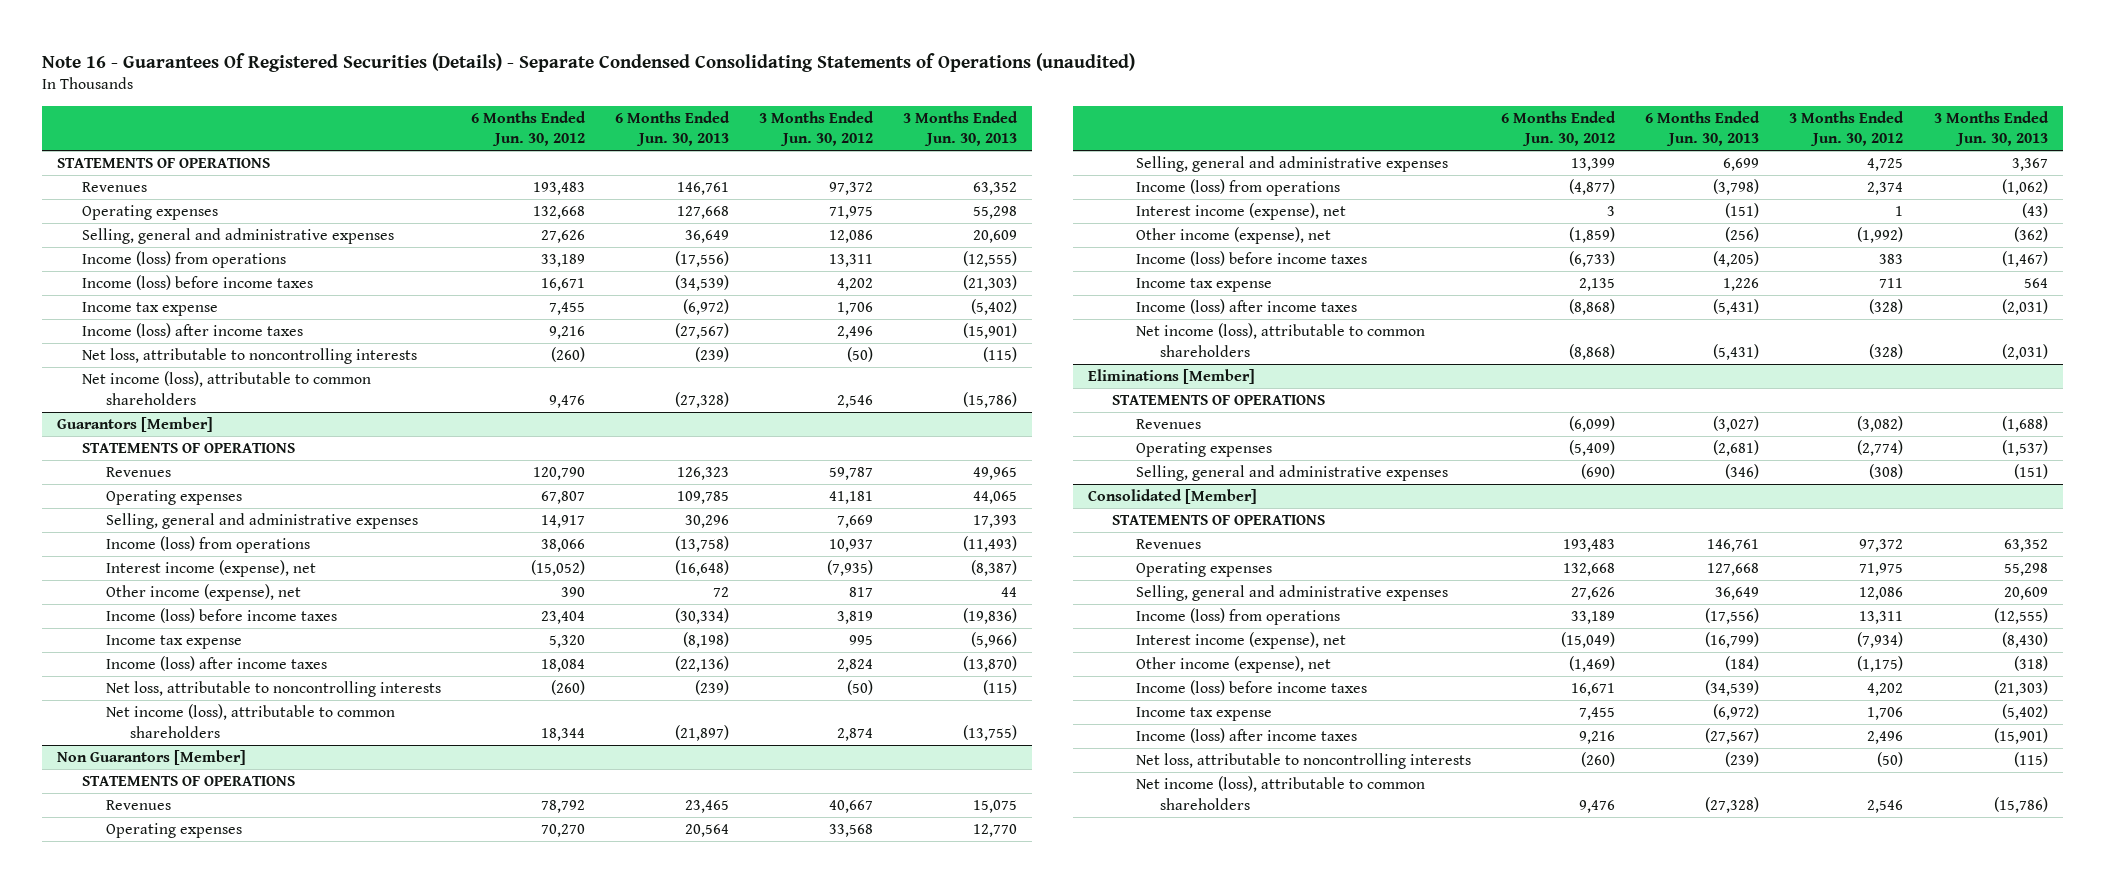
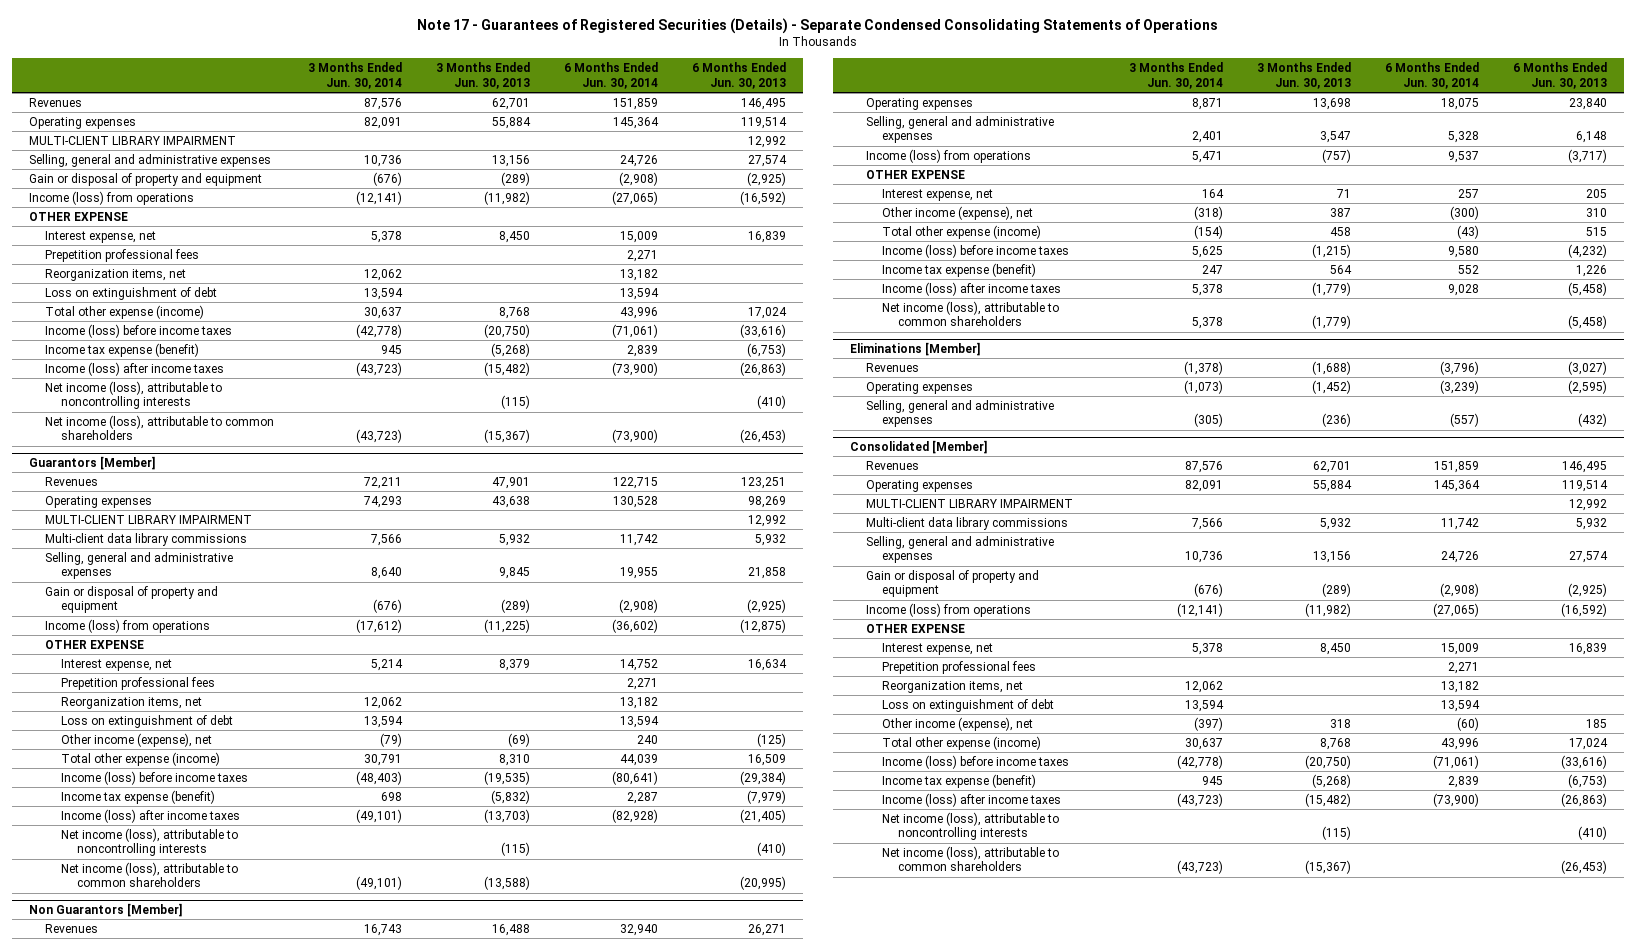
- Note 16 - Guarantees Of Registered Securities (Details) - Separate Condensed Consolidating Statements of Operations (unaudited)
+ Note 17 - Guarantees of Registered Securities (Details) - Separate Condensed Consolidating Statements of Operations
- | 6 Months Ended Jun. 30, 2012 | 6 Months Ended Jun. 30, 2013 | 3 Months Ended Jun. 30, 2012 | 3 Months Ended Jun. 30, 2013
+ | 3 Months Ended Jun. 30, 2014 | 3 Months Ended Jun. 30, 2013 | 6 Months Ended Jun. 30, 2014 | 6 Months Ended Jun. 30, 2013
- STATEMENTS OF OPERATIONS
- Revenues | 193,483 | 146,761 | 97,372 | 63,352
- Operating expenses | 132,668 | 127,668 | 71,975 | 55,298
- Selling, general and administrative expenses | 27,626 | 36,649 | 12,086 | 20,609
- Income (loss) from operations | 33,189 | (17,556) | 13,311 | (12,555)
- Income (loss) before income taxes | 16,671 | (34,539) | 4,202 | (21,303)
- Income tax expense | 7,455 | (6,972) | 1,706 | (5,402)
- Income (loss) after income taxes | 9,216 | (27,567) | 2,496 | (15,901)
- Net loss, attributable to noncontrolling interests | (260) | (239) | (50) | (115)
- Net income (loss), attributable to common shareholders | 9,476 | (27,328) | 2,546 | (15,786)
+ Revenues | 87,576 | 62,701 | 151,859 | 146,495
+ Operating expenses | 82,091 | 55,884 | 145,364 | 119,514
+ MULTI-CLIENT LIBRARY IMPAIRMENT | | | | 12,992
+ Selling, general and administrative expenses | 10,736 | 13,156 | 24,726 | 27,574
+ Gain or disposal of property and equipment | (676) | (289) | (2,908) | (2,925)
+ Income (loss) from operations | (12,141) | (11,982) | (27,065) | (16,592)
+ OTHER EXPENSE
+ Interest expense, net | 5,378 | 8,450 | 15,009 | 16,839
+ Prepetition professional fees | | | 2,271 |
+ Reorganization items, net | 12,062 | | 13,182 |
+ Loss on extinguishment of debt | 13,594 | | 13,594 |
+ Total other expense (income) | 30,637 | 8,768 | 43,996 | 17,024
+ Income (loss) before income taxes | (42,778) | (20,750) | (71,061) | (33,616)
+ Income tax expense (benefit) | 945 | (5,268) | 2,839 | (6,753)
+ Income (loss) after income taxes | (43,723) | (15,482) | (73,900) | (26,863)
+ Net income (loss), attributable to noncontrolling interests | | (115) | | (410)
+ Net income (loss), attributable to common shareholders | (43,723) | (15,367) | (73,900) | (26,453)
@ Guarantors [Member]
- STATEMENTS OF OPERATIONS
- Revenues | 120,790 | 126,323 | 59,787 | 49,965
- Operating expenses | 67,807 | 109,785 | 41,181 | 44,065
- Selling, general and administrative expenses | 14,917 | 30,296 | 7,669 | 17,393
- Income (loss) from operations | 38,066 | (13,758) | 10,937 | (11,493)
- Interest income (expense), net | (15,052) | (16,648) | (7,935) | (8,387)
- Other income (expense), net | 390 | 72 | 817 | 44
- Income (loss) before income taxes | 23,404 | (30,334) | 3,819 | (19,836)
- Income tax expense | 5,320 | (8,198) | 995 | (5,966)
- Income (loss) after income taxes | 18,084 | (22,136) | 2,824 | (13,870)
- Net loss, attributable to noncontrolling interests | (260) | (239) | (50) | (115)
- Net income (loss), attributable to common shareholders | 18,344 | (21,897) | 2,874 | (13,755)
+ Revenues | 72,211 | 47,901 | 122,715 | 123,251
+ Operating expenses | 74,293 | 43,638 | 130,528 | 98,269
+ MULTI-CLIENT LIBRARY IMPAIRMENT | | | | 12,992
+ Multi-client data library commissions | 7,566 | 5,932 | 11,742 | 5,932
+ Selling, general and administrative expenses | 8,640 | 9,845 | 19,955 | 21,858
+ Gain or disposal of property and equipment | (676) | (289) | (2,908) | (2,925)
+ Income (loss) from operations | (17,612) | (11,225) | (36,602) | (12,875)
+ OTHER EXPENSE
+ Interest expense, net | 5,214 | 8,379 | 14,752 | 16,634
+ Prepetition professional fees | | | 2,271 |
+ Reorganization items, net | 12,062 | | 13,182 |
+ Loss on extinguishment of debt | 13,594 | | 13,594 |
+ Other income (expense), net | (79) | (69) | 240 | (125)
+ Total other expense (income) | 30,791 | 8,310 | 44,039 | 16,509
+ Income (loss) before income taxes | (48,403) | (19,535) | (80,641) | (29,384)
+ Income tax expense (benefit) | 698 | (5,832) | 2,287 | (7,979)
+ Income (loss) after income taxes | (49,101) | (13,703) | (82,928) | (21,405)
+ Net income (loss), attributable to noncontrolling interests | | (115) | | (410)
+ Net income (loss), attributable to common shareholders | (49,101) | (13,588) | | (20,995)
@ Non Guarantors [Member]
- STATEMENTS OF OPERATIONS
- Revenues | 78,792 | 23,465 | 40,667 | 15,075
- Operating expenses | 70,270 | 20,564 | 33,568 | 12,770
- Selling, general and administrative expenses | 13,399 | 6,699 | 4,725 | 3,367
- Income (loss) from operations | (4,877) | (3,798) | 2,374 | (1,062)
- Interest income (expense), net | 3 | (151) | 1 | (43)
- Other income (expense), net | (1,859) | (256) | (1,992) | (362)
- Income (loss) before income taxes | (6,733) | (4,205) | 383 | (1,467)
- Income tax expense | 2,135 | 1,226 | 711 | 564
- Income (loss) after income taxes | (8,868) | (5,431) | (328) | (2,031)
- Net income (loss), attributable to common shareholders | (8,868) | (5,431) | (328) | (2,031)
+ Revenues | 16,743 | 16,488 | 32,940 | 26,271
+ Operating expenses | 8,871 | 13,698 | 18,075 | 23,840
+ Selling, general and administrative expenses | 2,401 | 3,547 | 5,328 | 6,148
+ Income (loss) from operations | 5,471 | (757) | 9,537 | (3,717)
+ OTHER EXPENSE
+ Interest expense, net | 164 | 71 | 257 | 205
+ Other income (expense), net | (318) | 387 | (300) | 310
+ Total other expense (income) | (154) | 458 | (43) | 515
+ Income (loss) before income taxes | 5,625 | (1,215) | 9,580 | (4,232)
+ Income tax expense (benefit) | 247 | 564 | 552 | 1,226
+ Income (loss) after income taxes | 5,378 | (1,779) | 9,028 | (5,458)
+ Net income (loss), attributable to common shareholders | 5,378 | (1,779) | | (5,458)
@ Eliminations [Member]
- STATEMENTS OF OPERATIONS
- Operating expenses | (5,409) | (2,681) | (2,774) | (1,537)
- Selling, general and administrative expenses | (690) | (346) | (308) | (151)
+ Operating expenses | (1,073) | (1,452) | (3,239) | (2,595)
+ Selling, general and administrative expenses | (305) | (236) | (557) | (432)
@ Consolidated [Member]
- STATEMENTS OF OPERATIONS
- Revenues | 193,483 | 146,761 | 97,372 | 63,352
- Operating expenses | 132,668 | 127,668 | 71,975 | 55,298
- Selling, general and administrative expenses | 27,626 | 36,649 | 12,086 | 20,609
- Income (loss) from operations | 33,189 | (17,556) | 13,311 | (12,555)
- Interest income (expense), net | (15,049) | (16,799) | (7,934) | (8,430)
- Other income (expense), net | (1,469) | (184) | (1,175) | (318)
- Income (loss) before income taxes | 16,671 | (34,539) | 4,202 | (21,303)
- Income tax expense | 7,455 | (6,972) | 1,706 | (5,402)
- Income (loss) after income taxes | 9,216 | (27,567) | 2,496 | (15,901)
- Net loss, attributable to noncontrolling interests | (260) | (239) | (50) | (115)
- Net income (loss), attributable to common shareholders | 9,476 | (27,328) | 2,546 | (15,786)
+ Revenues | 87,576 | 62,701 | 151,859 | 146,495
+ Operating expenses | 82,091 | 55,884 | 145,364 | 119,514
+ MULTI-CLIENT LIBRARY IMPAIRMENT | | | | 12,992
+ Multi-client data library commissions | 7,566 | 5,932 | 11,742 | 5,932
+ Selling, general and administrative expenses | 10,736 | 13,156 | 24,726 | 27,574
+ Gain or disposal of property and equipment | (676) | (289) | (2,908) | (2,925)
+ Income (loss) from operations | (12,141) | (11,982) | (27,065) | (16,592)
+ OTHER EXPENSE
+ Interest expense, net | 5,378 | 8,450 | 15,009 | 16,839
+ Prepetition professional fees | | | 2,271 |
+ Reorganization items, net | 12,062 | | 13,182 |
+ Loss on extinguishment of debt | 13,594 | | 13,594 |
+ Other income (expense), net | (397) | 318 | (60) | 185
+ Total other expense (income) | 30,637 | 8,768 | 43,996 | 17,024
+ Income (loss) before income taxes | (42,778) | (20,750) | (71,061) | (33,616)
+ Income tax expense (benefit) | 945 | (5,268) | 2,839 | (6,753)
+ Income (loss) after income taxes | (43,723) | (15,482) | (73,900) | (26,863)
+ Net income (loss), attributable to noncontrolling interests | | (115) | | (410)
+ Net income (loss), attributable to common shareholders | (43,723) | (15,367) | | (26,453)

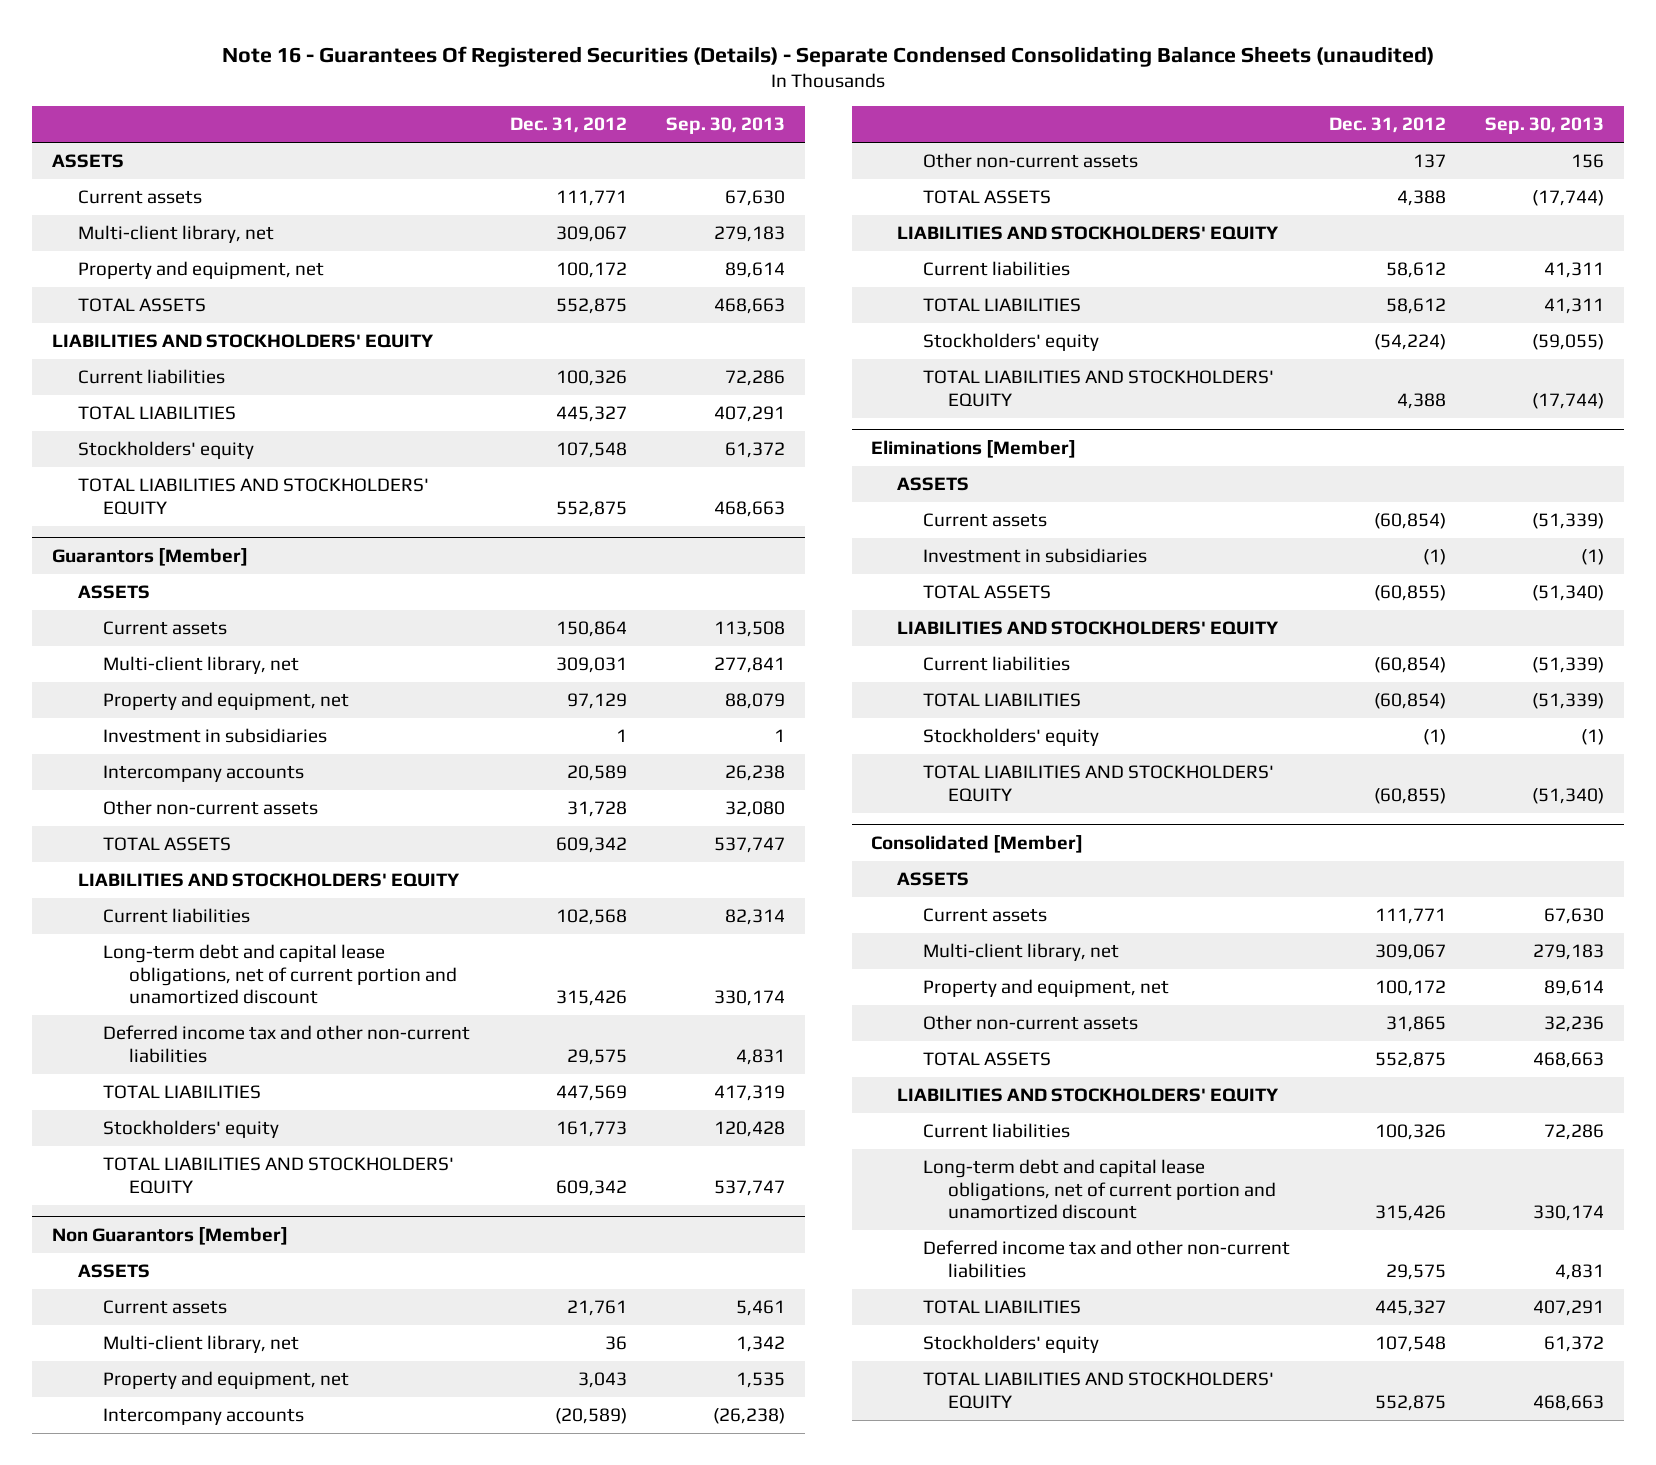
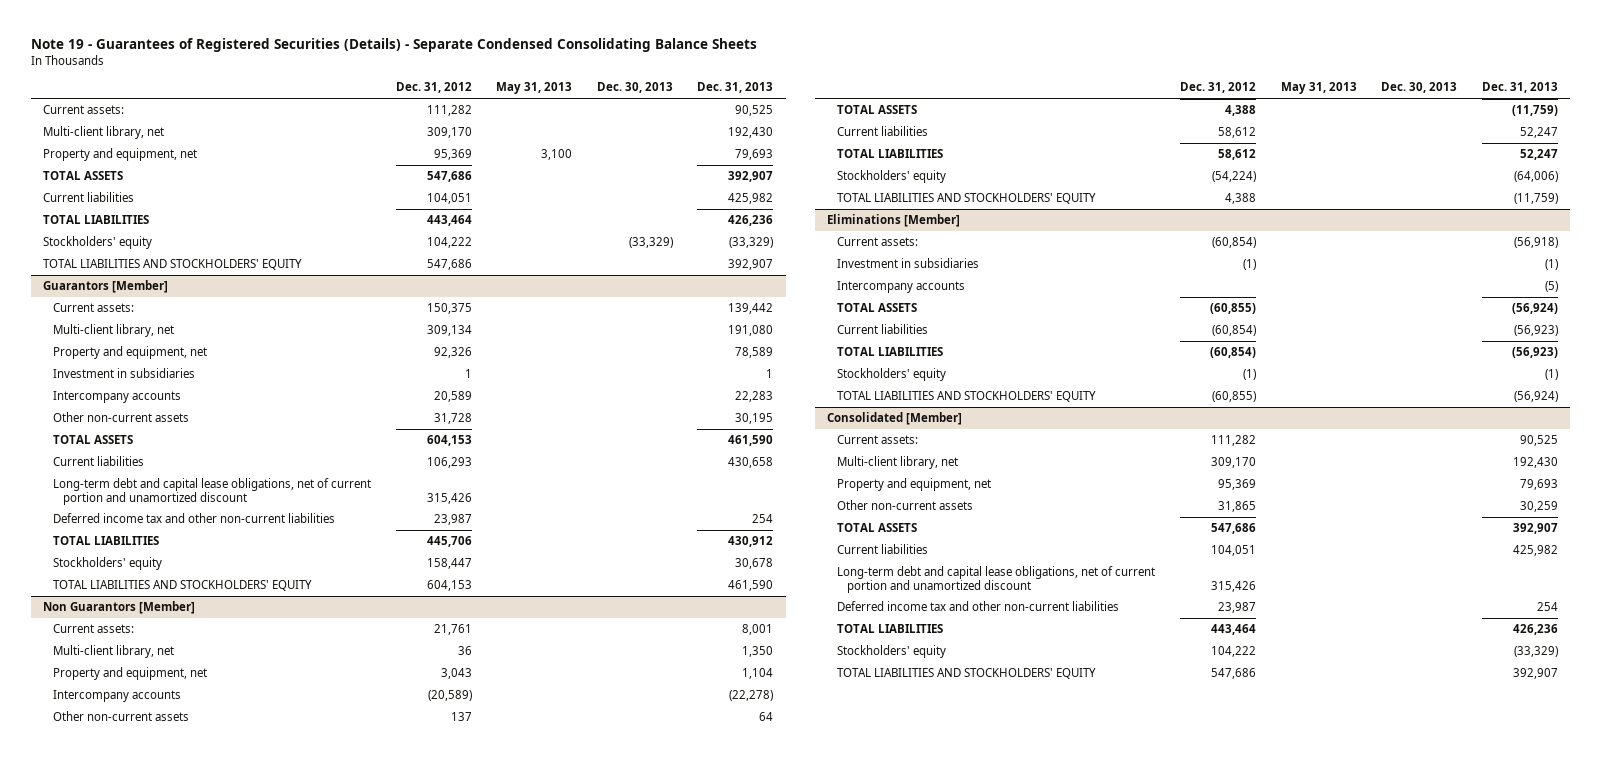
- Note 16 - Guarantees Of Registered Securities (Details) - Separate Condensed Consolidating Balance Sheets (unaudited)
+ Note 19 - Guarantees of Registered Securities (Details) - Separate Condensed Consolidating Balance Sheets
- | Dec. 31, 2012 | Sep. 30, 2013
+ | Dec. 31, 2012 | May 31, 2013 | Dec. 30, 2013 | Dec. 31, 2013
- ASSETS
- Current assets | 111,771 | 67,630
- Multi-client library, net | 309,067 | 279,183
- Property and equipment, net | 100,172 | 89,614
- TOTAL ASSETS | 552,875 | 468,663
- LIABILITIES AND STOCKHOLDERS' EQUITY
- Current liabilities | 100,326 | 72,286
- TOTAL LIABILITIES | 445,327 | 407,291
- Stockholders' equity | 107,548 | 61,372
- TOTAL LIABILITIES AND STOCKHOLDERS' EQUITY | 552,875 | 468,663
+ Current assets: | 111,282 | | | 90,525
+ Multi-client library, net | 309,170 | | | 192,430
+ Property and equipment, net | 95,369 | 3,100 | | 79,693
+ TOTAL ASSETS | 547,686 | | | 392,907
+ Current liabilities | 104,051 | | | 425,982
+ TOTAL LIABILITIES | 443,464 | | | 426,236
+ Stockholders' equity | 104,222 | | (33,329) | (33,329)
+ TOTAL LIABILITIES AND STOCKHOLDERS' EQUITY | 547,686 | | | 392,907
@ Guarantors [Member]
- ASSETS
- Current assets | 150,864 | 113,508
- Multi-client library, net | 309,031 | 277,841
- Property and equipment, net | 97,129 | 88,079
+ Current assets: | 150,375 | | | 139,442
+ Multi-client library, net | 309,134 | | | 191,080
+ Property and equipment, net | 92,326 | | | 78,589
- TOTAL ASSETS | 609,342 | 537,747
- LIABILITIES AND STOCKHOLDERS' EQUITY
- Current liabilities | 102,568 | 82,314
+ TOTAL ASSETS | 604,153 | | | 461,590
+ Current liabilities | 106,293 | | | 430,658
- Deferred income tax and other non-current liabilities | 29,575 | 4,831
- TOTAL LIABILITIES | 447,569 | 417,319
- Stockholders' equity | 161,773 | 120,428
- TOTAL LIABILITIES AND STOCKHOLDERS' EQUITY | 609,342 | 537,747
+ Deferred income tax and other non-current liabilities | 23,987 | | | 254
+ TOTAL LIABILITIES | 445,706 | | | 430,912
+ Stockholders' equity | 158,447 | | | 30,678
+ TOTAL LIABILITIES AND STOCKHOLDERS' EQUITY | 604,153 | | | 461,590
@ Non Guarantors [Member]
- ASSETS
- Current assets | 21,761 | 5,461
+ Current assets: | 21,761 | | | 8,001
- LIABILITIES AND STOCKHOLDERS' EQUITY
@ Eliminations [Member]
- ASSETS
- Current assets | (60,854) | (51,339)
+ Current assets: | (60,854) | | | (56,918)
+ Intercompany accounts | | | | (5)
- LIABILITIES AND STOCKHOLDERS' EQUITY
@ Consolidated [Member]
- ASSETS
- Current assets | 111,771 | 67,630
- Multi-client library, net | 309,067 | 279,183
- Property and equipment, net | 100,172 | 89,614
+ Current assets: | 111,282 | | | 90,525
+ Multi-client library, net | 309,170 | | | 192,430
+ Property and equipment, net | 95,369 | | | 79,693
- TOTAL ASSETS | 552,875 | 468,663
- LIABILITIES AND STOCKHOLDERS' EQUITY
- Current liabilities | 100,326 | 72,286
+ TOTAL ASSETS | 547,686 | | | 392,907
+ Current liabilities | 104,051 | | | 425,982
- Deferred income tax and other non-current liabilities | 29,575 | 4,831
- TOTAL LIABILITIES | 445,327 | 407,291
- Stockholders' equity | 107,548 | 61,372
- TOTAL LIABILITIES AND STOCKHOLDERS' EQUITY | 552,875 | 468,663
+ Deferred income tax and other non-current liabilities | 23,987 | | | 254
+ TOTAL LIABILITIES | 443,464 | | | 426,236
+ Stockholders' equity | 104,222 | | | (33,329)
+ TOTAL LIABILITIES AND STOCKHOLDERS' EQUITY | 547,686 | | | 392,907

